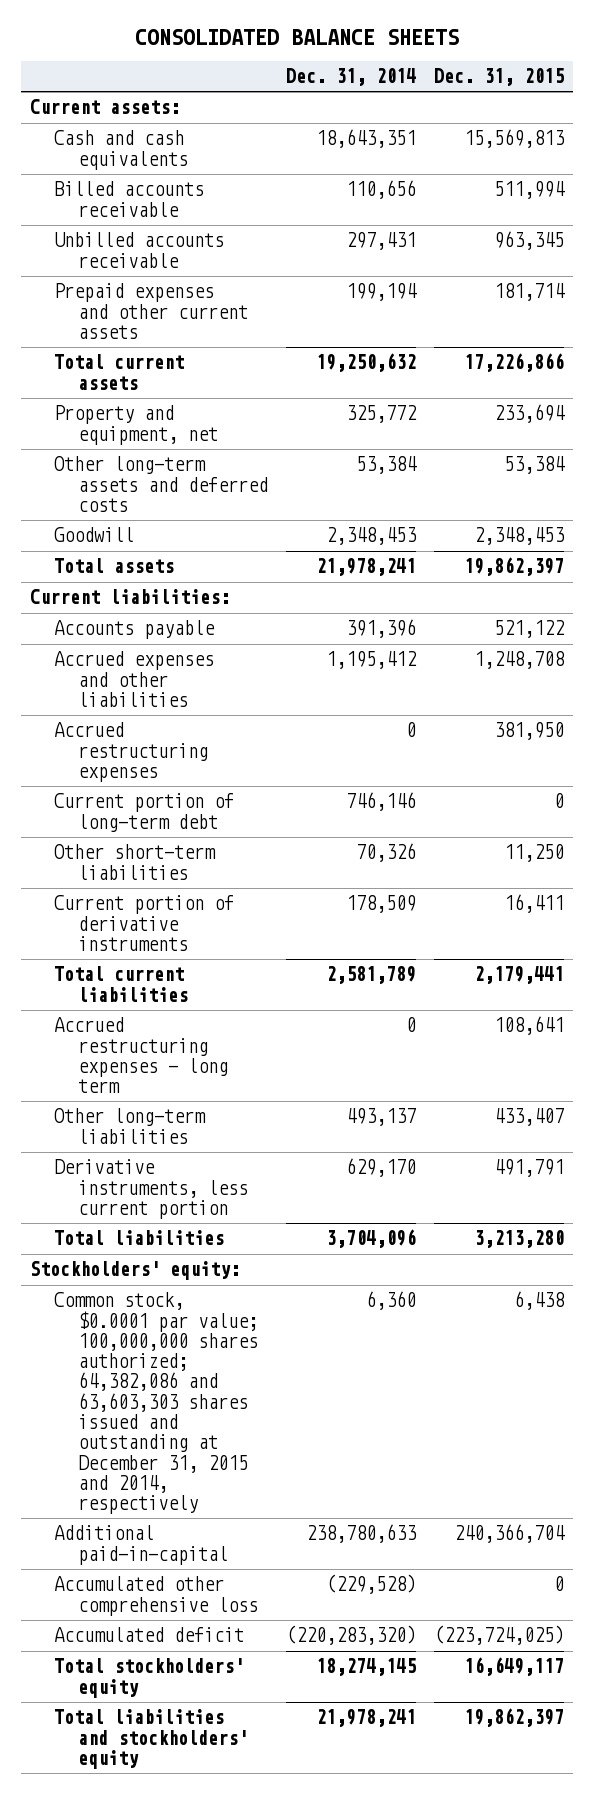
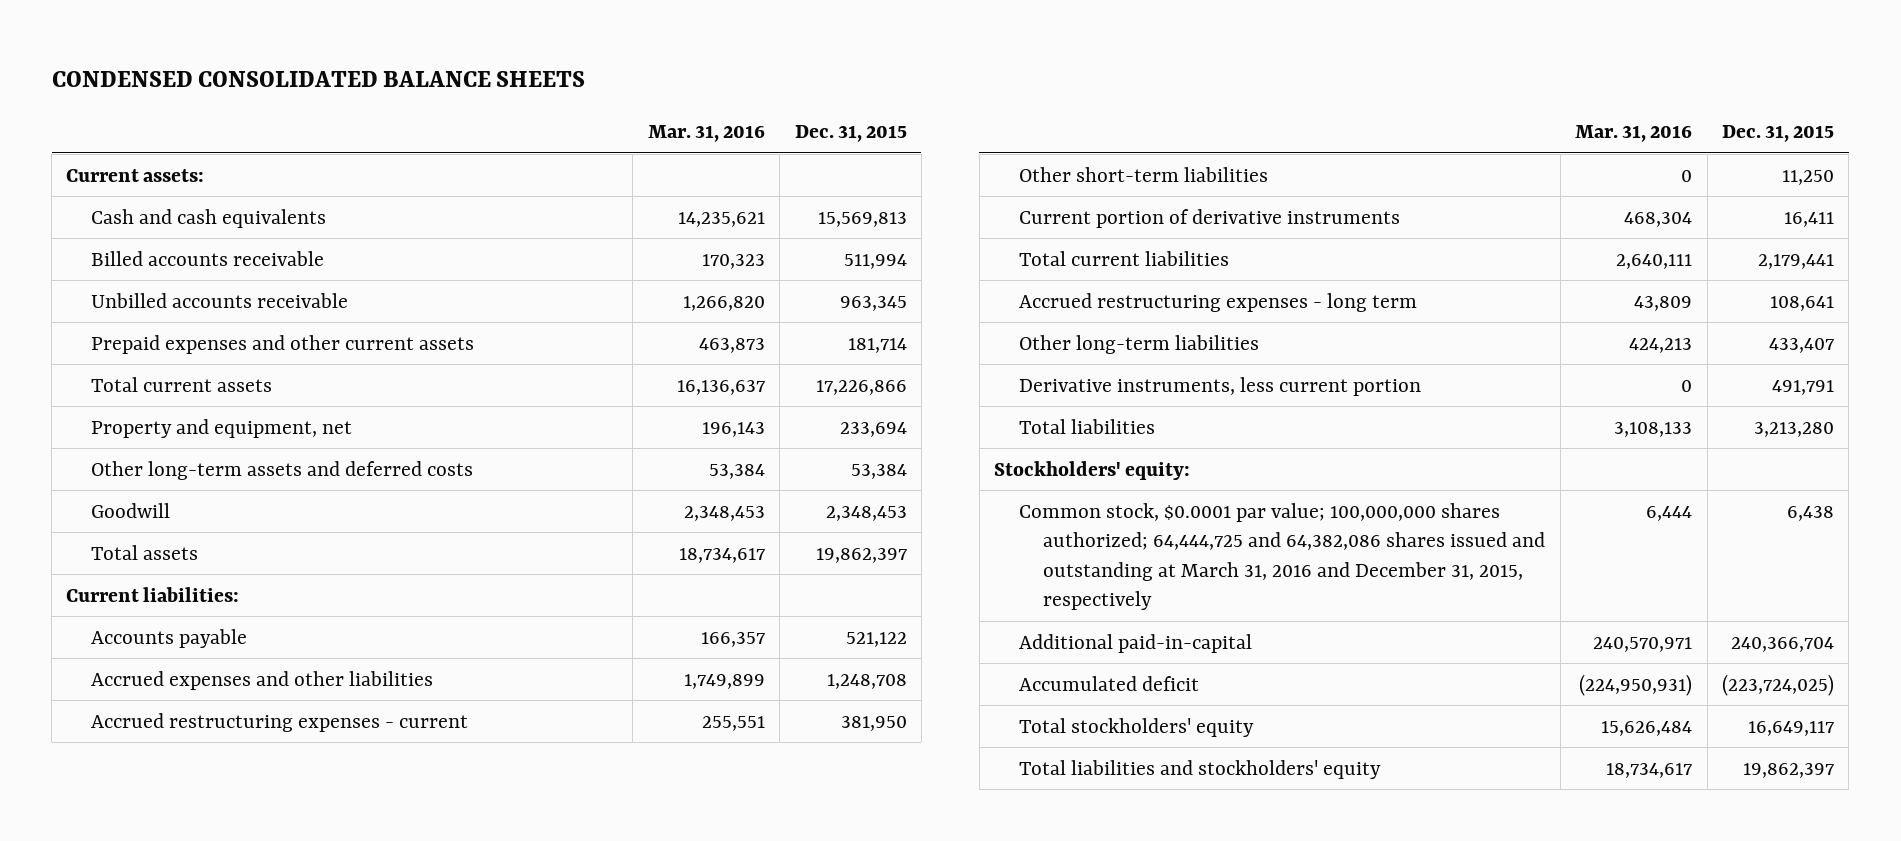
- CONSOLIDATED BALANCE SHEETS
+ CONDENSED CONSOLIDATED BALANCE SHEETS
- | Dec. 31, 2014 | Dec. 31, 2015
+ | Mar. 31, 2016 | Dec. 31, 2015
- Accrued restructuring expenses | 0 | 381,950
- Current portion of long-term debt | 746,146 | 0
+ Accrued restructuring expenses - current | 255,551 | 381,950
- Common stock, $0.0001 par value; 100,000,000 shares authorized; 64,382,086 and 63,603,303 shares issued and outstanding at December 31, 2015 and 2014, respectively | 6,360 | 6,438
+ Common stock, $0.0001 par value; 100,000,000 shares authorized; 64,444,725 and 64,382,086 shares issued and outstanding at March 31, 2016 and December 31, 2015, respectively | 6,444 | 6,438
- Accumulated other comprehensive loss | (229,528) | 0

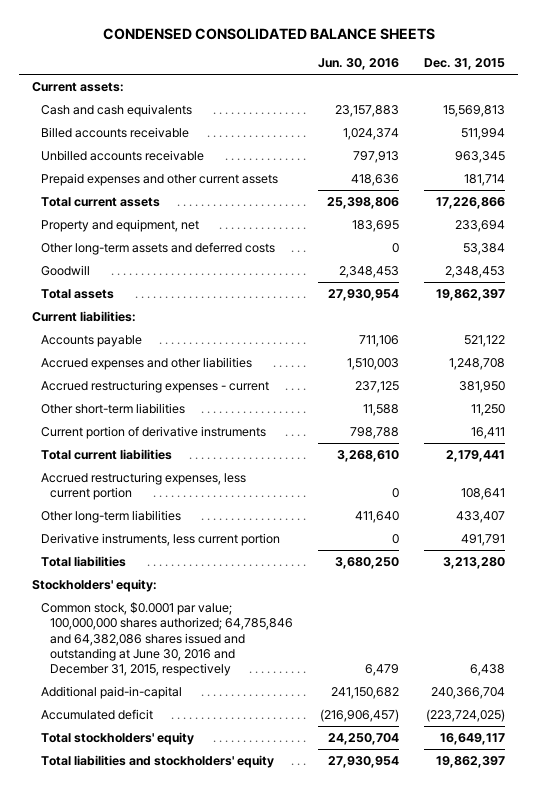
- | Mar. 31, 2016 | Dec. 31, 2015
+ | Jun. 30, 2016 | Dec. 31, 2015
- Accrued restructuring expenses - long term | 43,809 | 108,641
+ Accrued restructuring expenses, less current portion | 0 | 108,641
- Common stock, $0.0001 par value; 100,000,000 shares authorized; 64,444,725 and 64,382,086 shares issued and outstanding at March 31, 2016 and December 31, 2015, respectively | 6,444 | 6,438
+ Common stock, $0.0001 par value; 100,000,000 shares authorized; 64,785,846 and 64,382,086 shares issued and outstanding at June 30, 2016 and December 31, 2015, respectively | 6,479 | 6,438

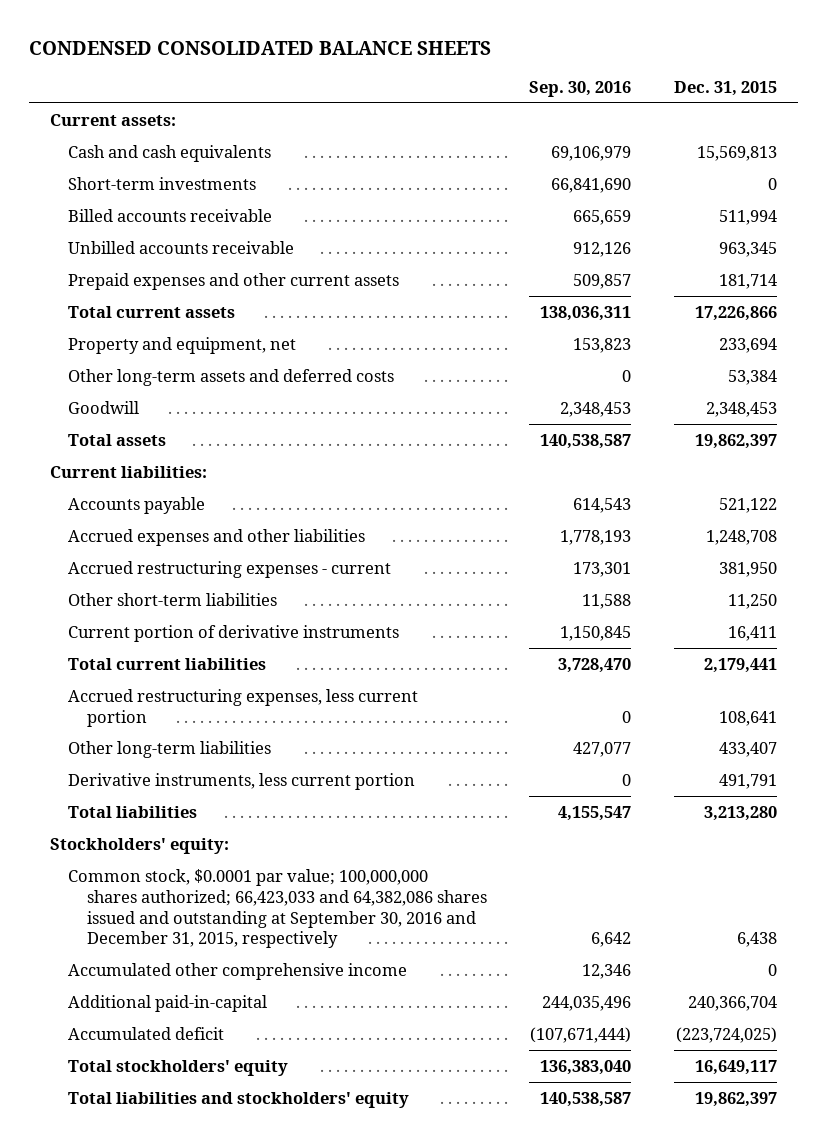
- | Jun. 30, 2016 | Dec. 31, 2015
+ | Sep. 30, 2016 | Dec. 31, 2015
+ Short-term investments | 66,841,690 | 0
- Common stock, $0.0001 par value; 100,000,000 shares authorized; 64,785,846 and 64,382,086 shares issued and outstanding at June 30, 2016 and December 31, 2015, respectively | 6,479 | 6,438
+ Common stock, $0.0001 par value; 100,000,000 shares authorized; 66,423,033 and 64,382,086 shares issued and outstanding at September 30, 2016 and December 31, 2015, respectively | 6,642 | 6,438
+ Accumulated other comprehensive income | 12,346 | 0

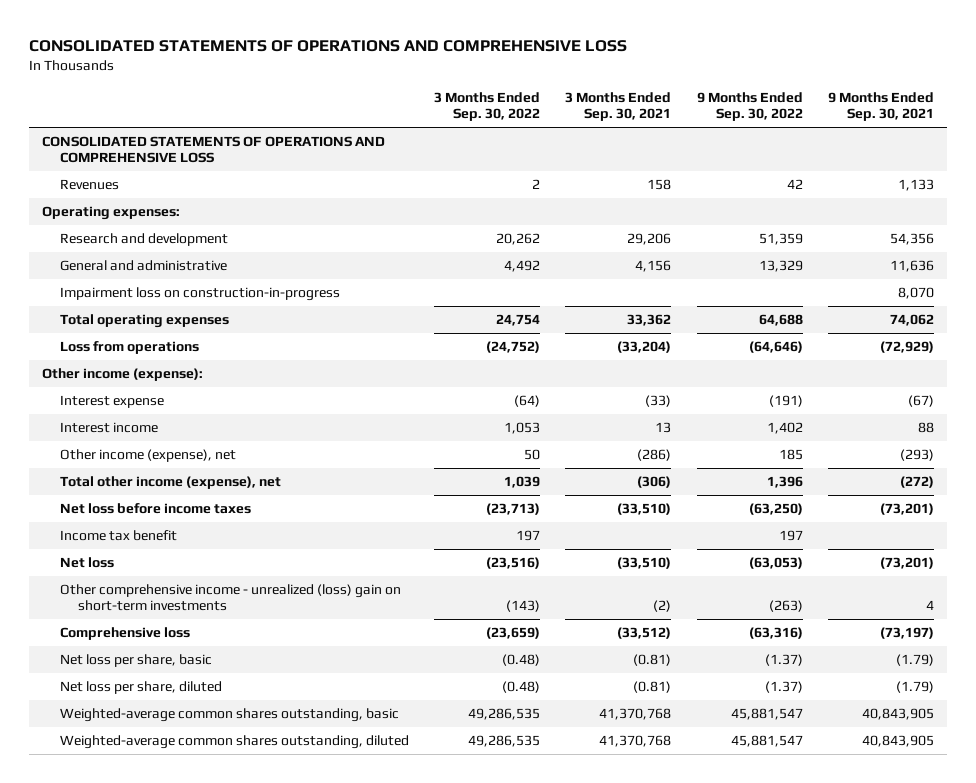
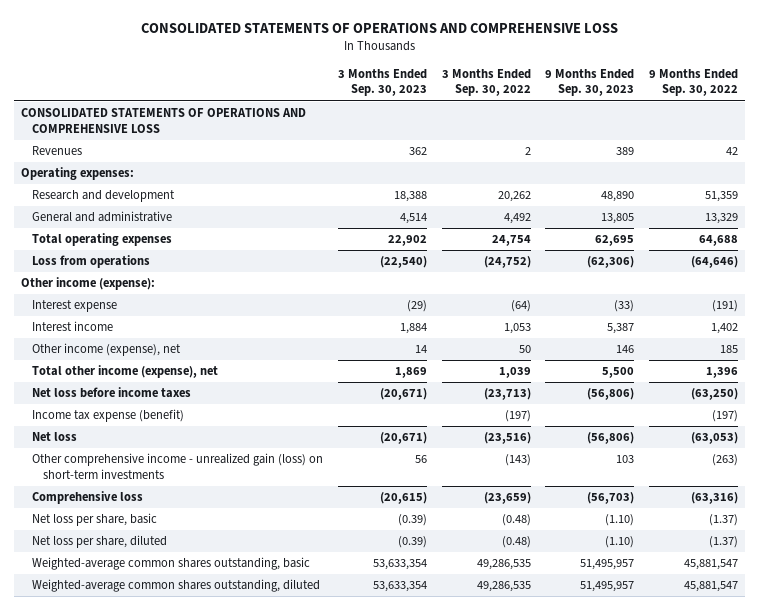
- | 3 Months Ended Sep. 30, 2022 | 3 Months Ended Sep. 30, 2021 | 9 Months Ended Sep. 30, 2022 | 9 Months Ended Sep. 30, 2021
+ | 3 Months Ended Sep. 30, 2023 | 3 Months Ended Sep. 30, 2022 | 9 Months Ended Sep. 30, 2023 | 9 Months Ended Sep. 30, 2022
- Impairment loss on construction-in-progress | | | | 8,070
- Income tax benefit | 197 | | 197 |
+ Income tax expense (benefit) | | (197) | | (197)
- Other comprehensive income - unrealized (loss) gain on short-term investments | (143) | (2) | (263) | 4
+ Other comprehensive income - unrealized gain (loss) on short-term investments | 56 | (143) | 103 | (263)

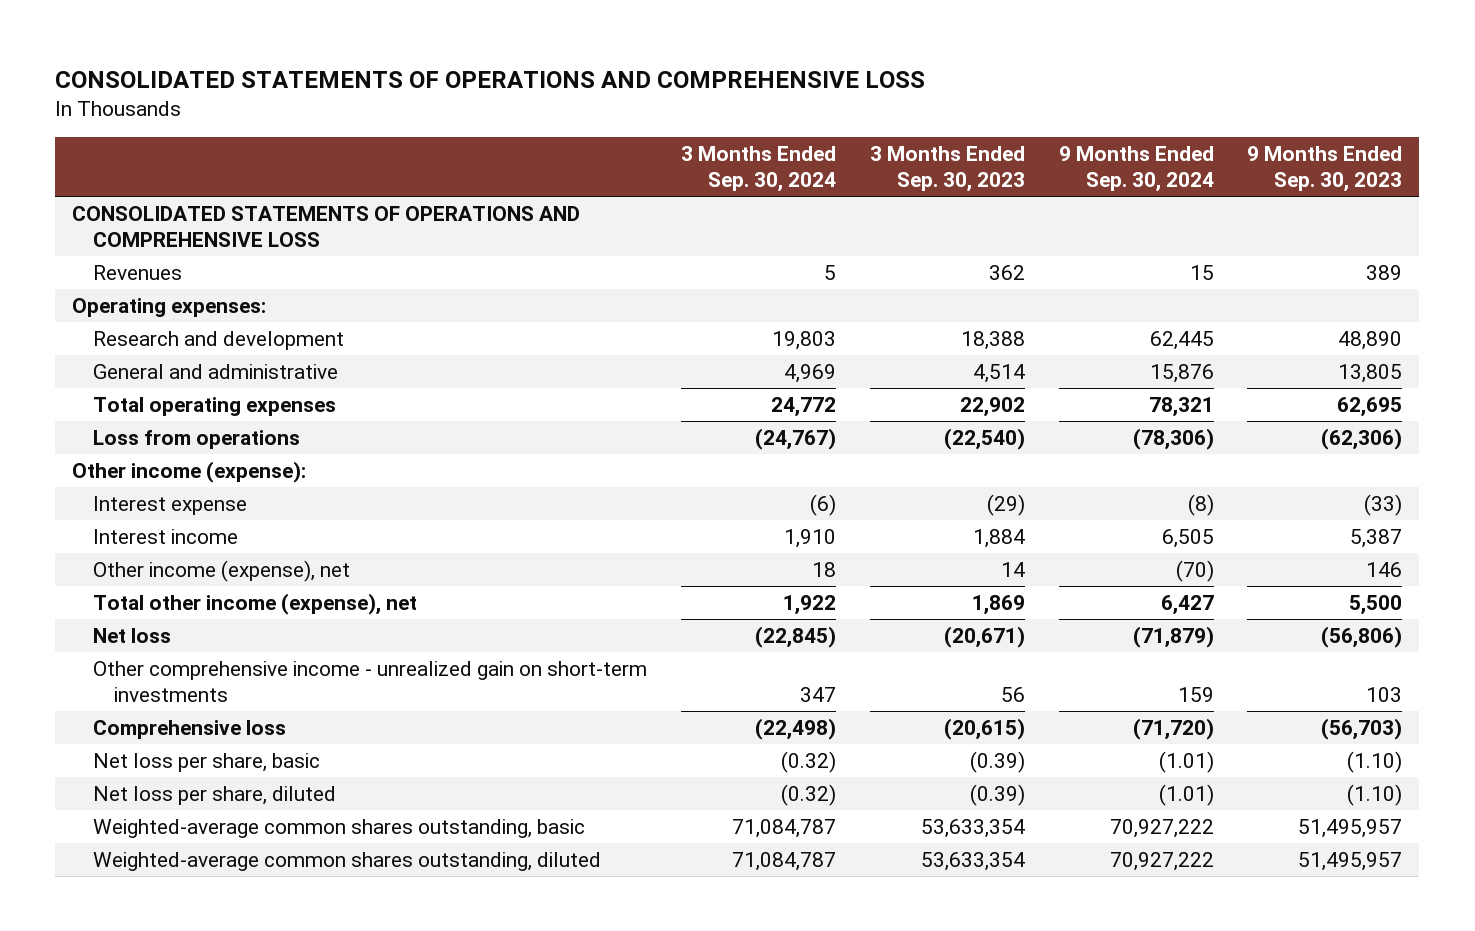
- | 3 Months Ended Sep. 30, 2023 | 3 Months Ended Sep. 30, 2022 | 9 Months Ended Sep. 30, 2023 | 9 Months Ended Sep. 30, 2022
+ | 3 Months Ended Sep. 30, 2024 | 3 Months Ended Sep. 30, 2023 | 9 Months Ended Sep. 30, 2024 | 9 Months Ended Sep. 30, 2023
- Net loss before income taxes | (20,671) | (23,713) | (56,806) | (63,250)
- Income tax expense (benefit) | | (197) | | (197)
- Other comprehensive income - unrealized gain (loss) on short-term investments | 56 | (143) | 103 | (263)
+ Other comprehensive income - unrealized gain on short-term investments | 347 | 56 | 159 | 103

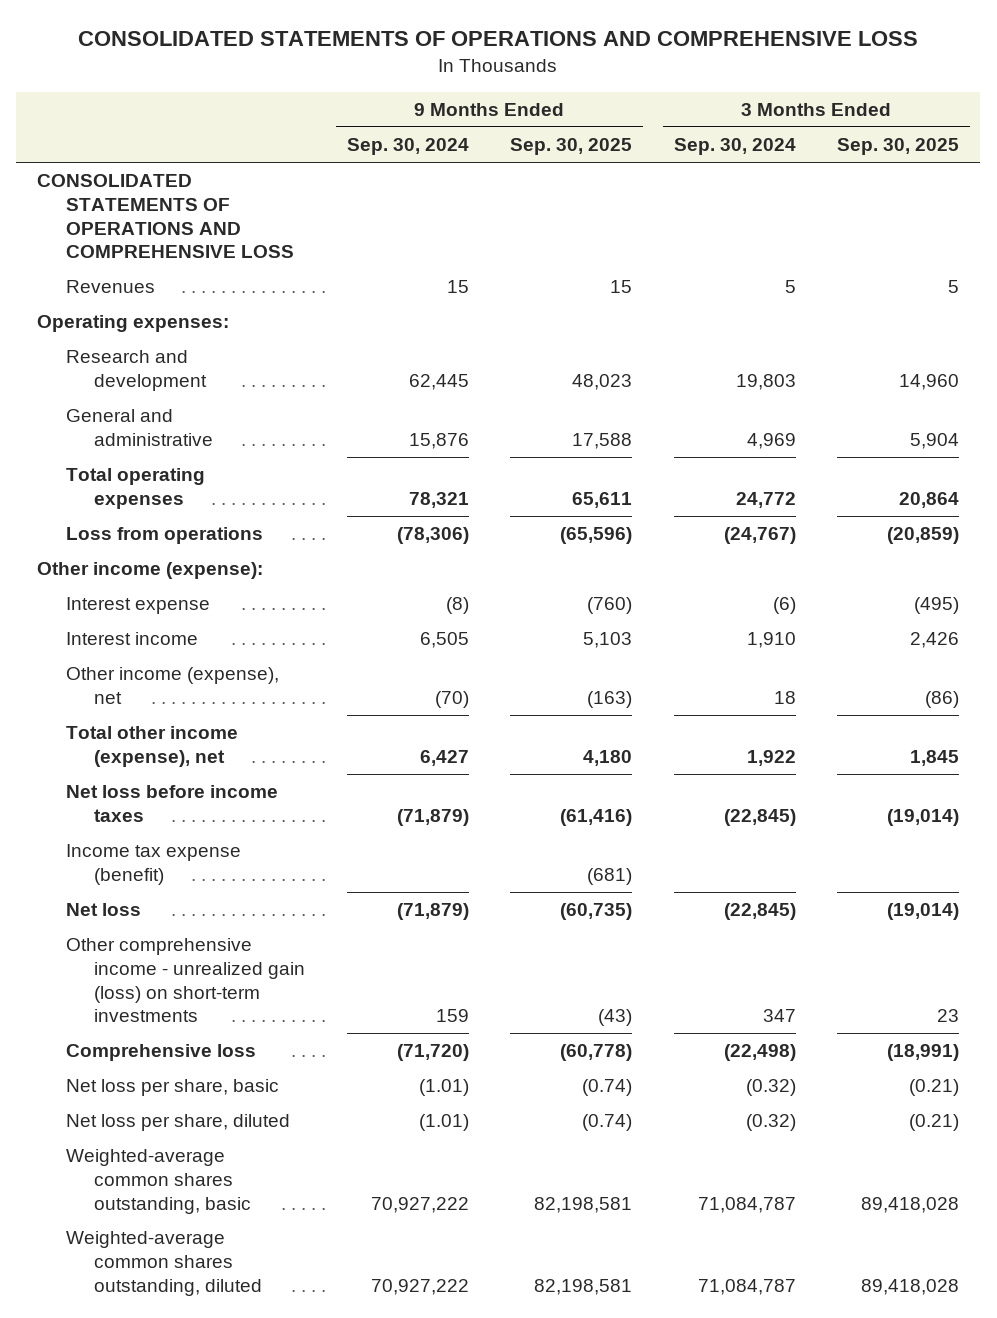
- | 3 Months Ended Sep. 30, 2024 | 3 Months Ended Sep. 30, 2023 | 9 Months Ended Sep. 30, 2024 | 9 Months Ended Sep. 30, 2023
+ | 9 Months Ended Sep. 30, 2024 | 9 Months Ended Sep. 30, 2025 | 3 Months Ended Sep. 30, 2024 | 3 Months Ended Sep. 30, 2025
+ Net loss before income taxes | (71,879) | (61,416) | (22,845) | (19,014)
+ Income tax expense (benefit) | | (681) | |
- Other comprehensive income - unrealized gain on short-term investments | 347 | 56 | 159 | 103
+ Other comprehensive income - unrealized gain (loss) on short-term investments | 159 | (43) | 347 | 23

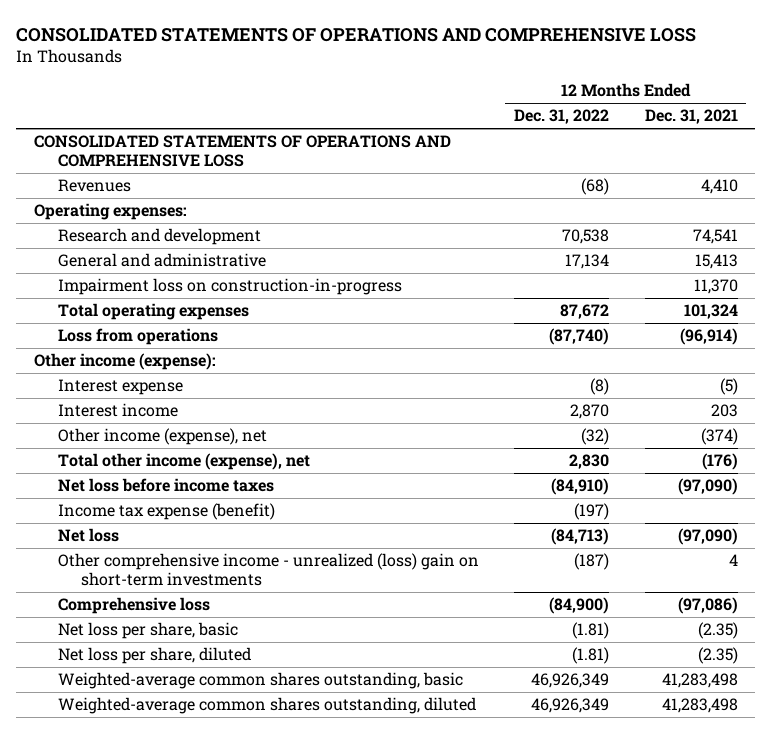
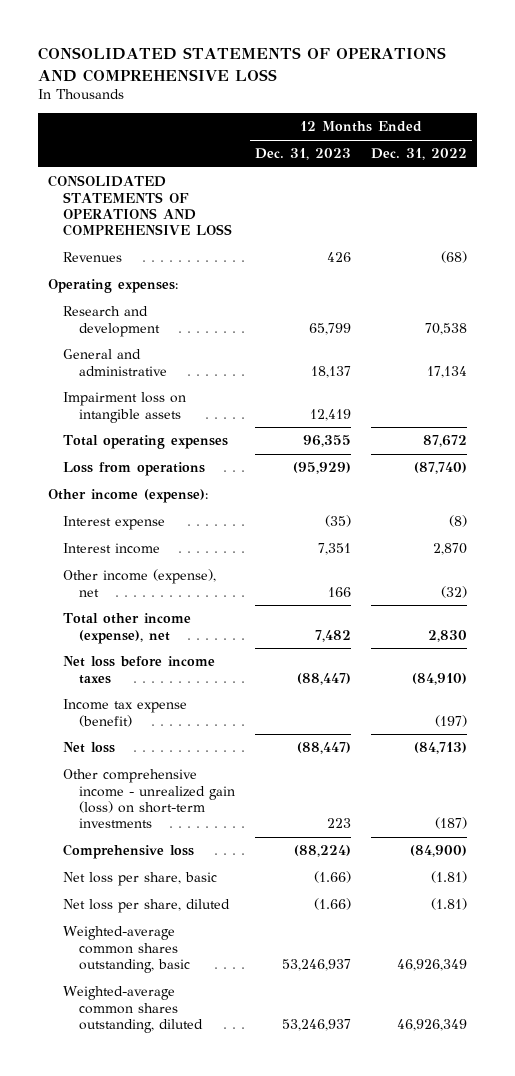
- | 12 Months Ended Dec. 31, 2022 | 12 Months Ended Dec. 31, 2021
+ | 12 Months Ended Dec. 31, 2023 | 12 Months Ended Dec. 31, 2022
- Impairment loss on construction-in-progress | | 11,370
+ Impairment loss on intangible assets | 12,419 |
- Other comprehensive income - unrealized (loss) gain on short-term investments | (187) | 4
+ Other comprehensive income - unrealized gain (loss) on short-term investments | 223 | (187)

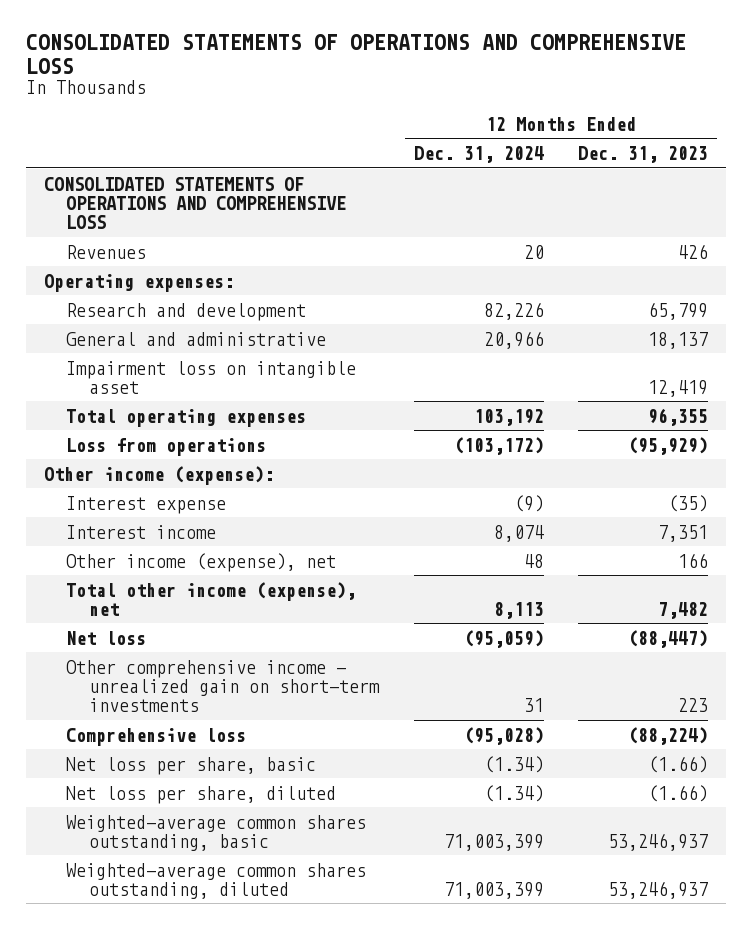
- | 12 Months Ended Dec. 31, 2023 | 12 Months Ended Dec. 31, 2022
+ | 12 Months Ended Dec. 31, 2024 | 12 Months Ended Dec. 31, 2023
- Impairment loss on intangible assets | 12,419 |
+ Impairment loss on intangible asset | | 12,419
- Net loss before income taxes | (88,447) | (84,910)
- Income tax expense (benefit) | | (197)
- Other comprehensive income - unrealized gain (loss) on short-term investments | 223 | (187)
+ Other comprehensive income - unrealized gain on short-term investments | 31 | 223

